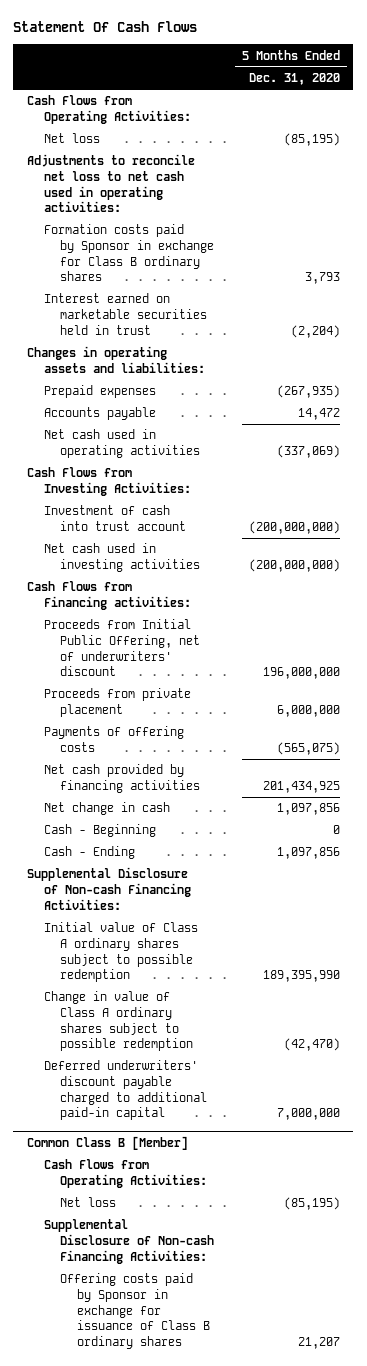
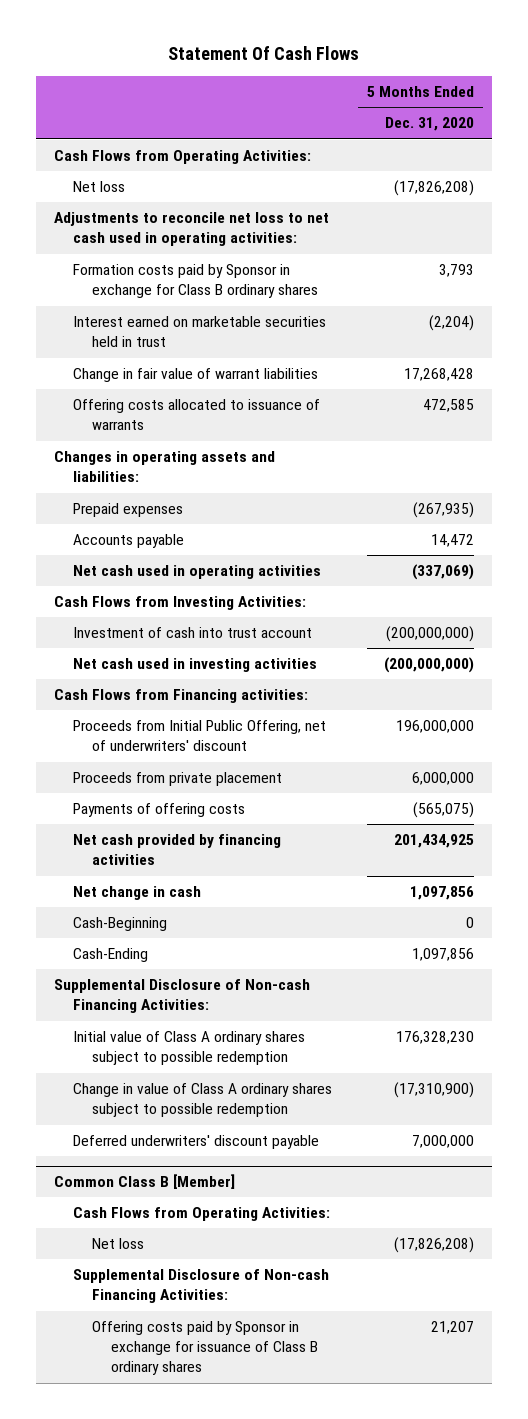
- Net loss | (85,195)
+ Net loss | (17,826,208)
+ Change in fair value of warrant liabilities | 17,268,428
+ Offering costs allocated to issuance of warrants | 472,585
- Cash - Beginning | 0
- Cash - Ending | 1,097,856
+ Cash-Beginning | 0
+ Cash-Ending | 1,097,856
- Initial value of Class A ordinary shares subject to possible redemption | 189,395,990
- Change in value of Class A ordinary shares subject to possible redemption | (42,470)
- Deferred underwriters' discount payable charged to additional paid-in capital | 7,000,000
+ Initial value of Class A ordinary shares subject to possible redemption | 176,328,230
+ Change in value of Class A ordinary shares subject to possible redemption | (17,310,900)
+ Deferred underwriters' discount payable | 7,000,000
@ Common Class B [Member]
- Net loss | (85,195)
+ Net loss | (17,826,208)

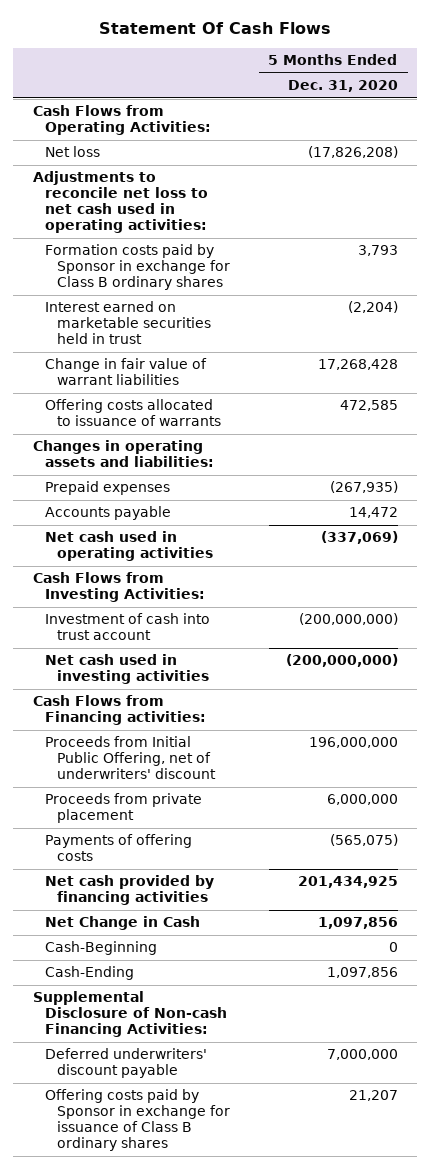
- Net change in cash | 1,097,856
+ Net Change in Cash | 1,097,856
- Initial value of Class A ordinary shares subject to possible redemption | 176,328,230
- Change in value of Class A ordinary shares subject to possible redemption | (17,310,900)
- Common Class B [Member]
- Cash Flows from Operating Activities:
- Net loss | (17,826,208)
- Supplemental Disclosure of Non-cash Financing Activities:

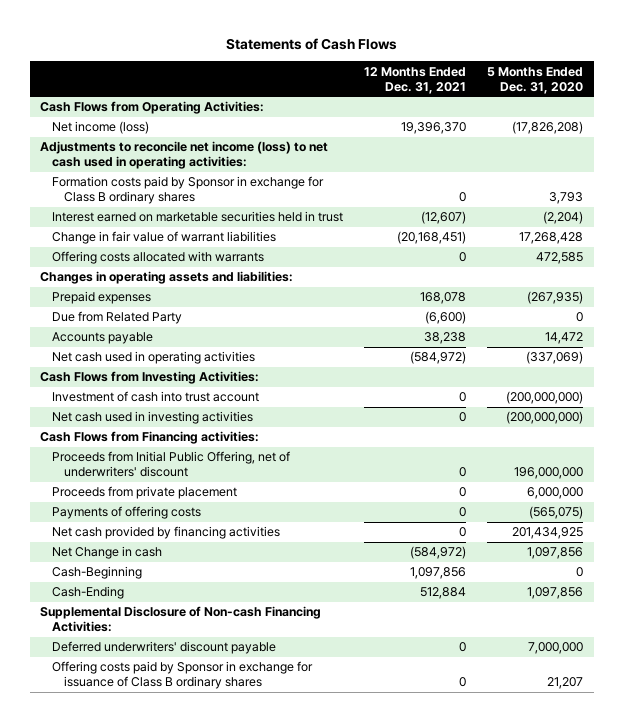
- Statement Of Cash Flows
+ Statements of Cash Flows
- | 5 Months Ended Dec. 31, 2020
+ | 12 Months Ended Dec. 31, 2021 | 5 Months Ended Dec. 31, 2020
- Net loss | (17,826,208)
- Adjustments to reconcile net loss to net cash used in operating activities:
+ Net income (loss) | 19,396,370 | (17,826,208)
+ Adjustments to reconcile net income (loss) to net cash used in operating activities:
- Offering costs allocated to issuance of warrants | 472,585
+ Offering costs allocated with warrants | 0 | 472,585
+ Due from Related Party | (6,600) | 0
- Net Change in Cash | 1,097,856
+ Net Change in cash | (584,972) | 1,097,856

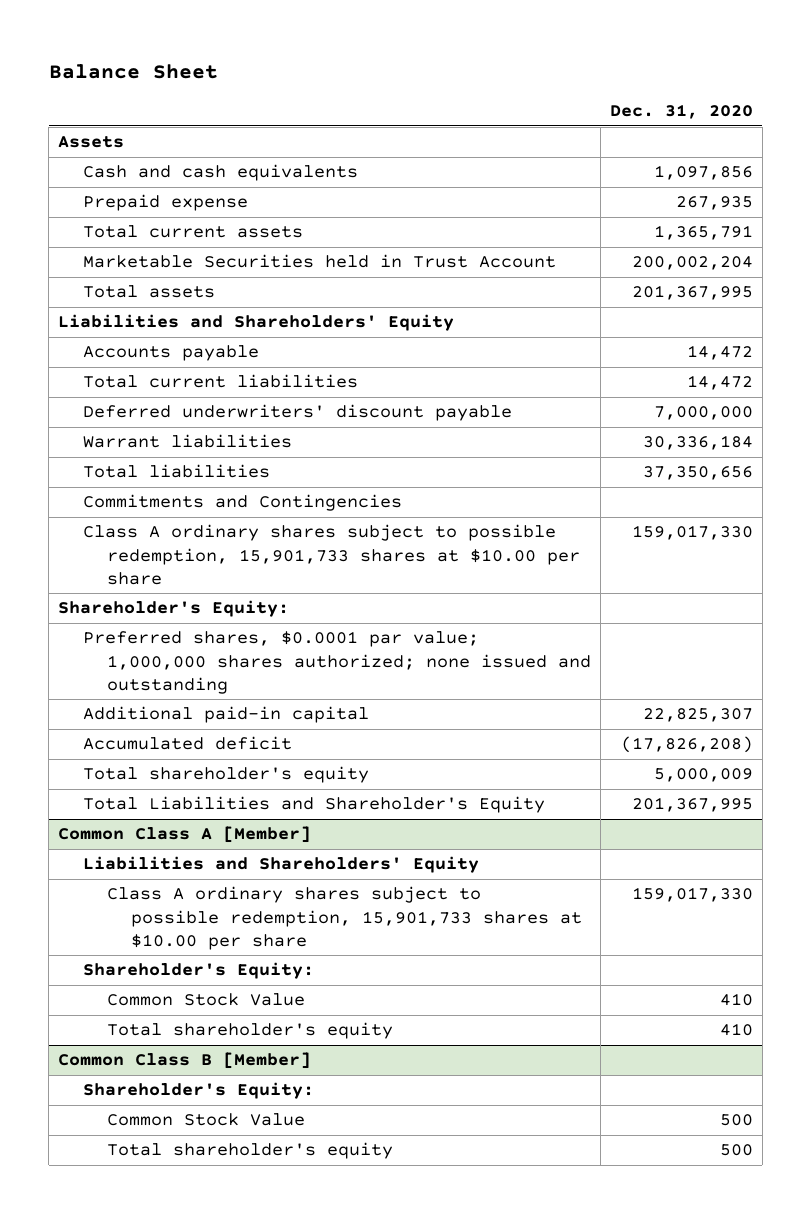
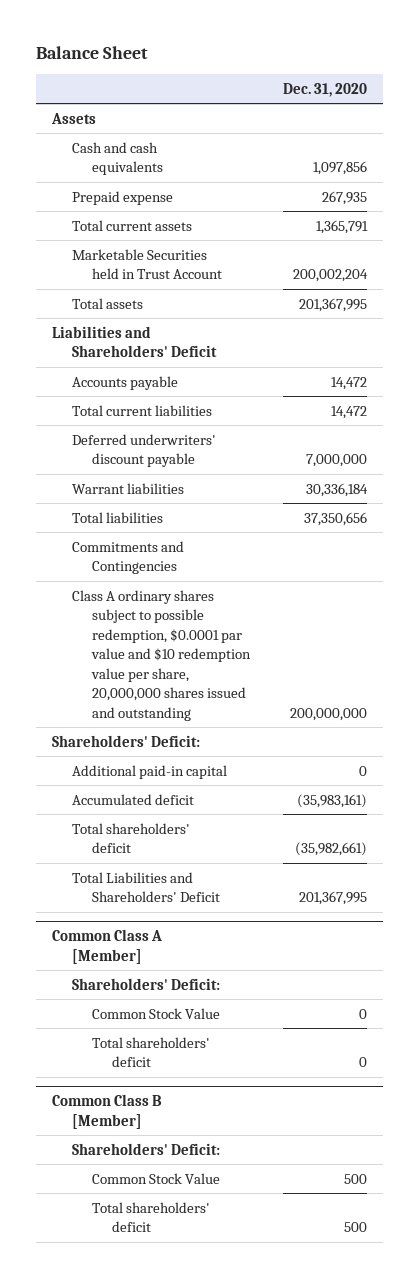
- Liabilities and Shareholders' Equity
+ Liabilities and Shareholders' Deficit
- Class A ordinary shares subject to possible redemption, 15,901,733 shares at $10.00 per share | 159,017,330
- Shareholder's Equity:
- Preferred shares, $0.0001 par value; 1,000,000 shares authorized; none issued and outstanding
- Additional paid-in capital | 22,825,307
- Accumulated deficit | (17,826,208)
- Total shareholder's equity | 5,000,009
- Total Liabilities and Shareholder's Equity | 201,367,995
+ Class A ordinary shares subject to possible redemption, $0.0001 par value and $10 redemption value per share, 20,000,000 shares issued and outstanding | 200,000,000
+ Shareholders' Deficit:
+ Additional paid-in capital | 0
+ Accumulated deficit | (35,983,161)
+ Total shareholders' deficit | (35,982,661)
+ Total Liabilities and Shareholders' Deficit | 201,367,995
@ Common Class A [Member]
- Liabilities and Shareholders' Equity
- Class A ordinary shares subject to possible redemption, 15,901,733 shares at $10.00 per share | 159,017,330
- Shareholder's Equity:
- Common Stock Value | 410
- Total shareholder's equity | 410
+ Shareholders' Deficit:
+ Common Stock Value | 0
+ Total shareholders' deficit | 0
@ Common Class B [Member]
- Shareholder's Equity:
+ Shareholders' Deficit:
- Total shareholder's equity | 500
+ Total shareholders' deficit | 500

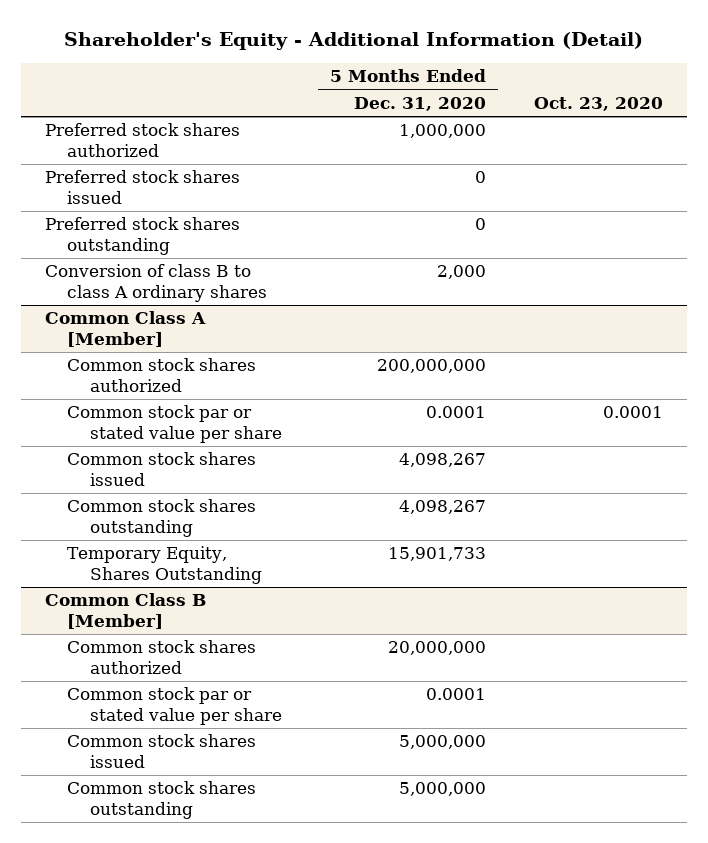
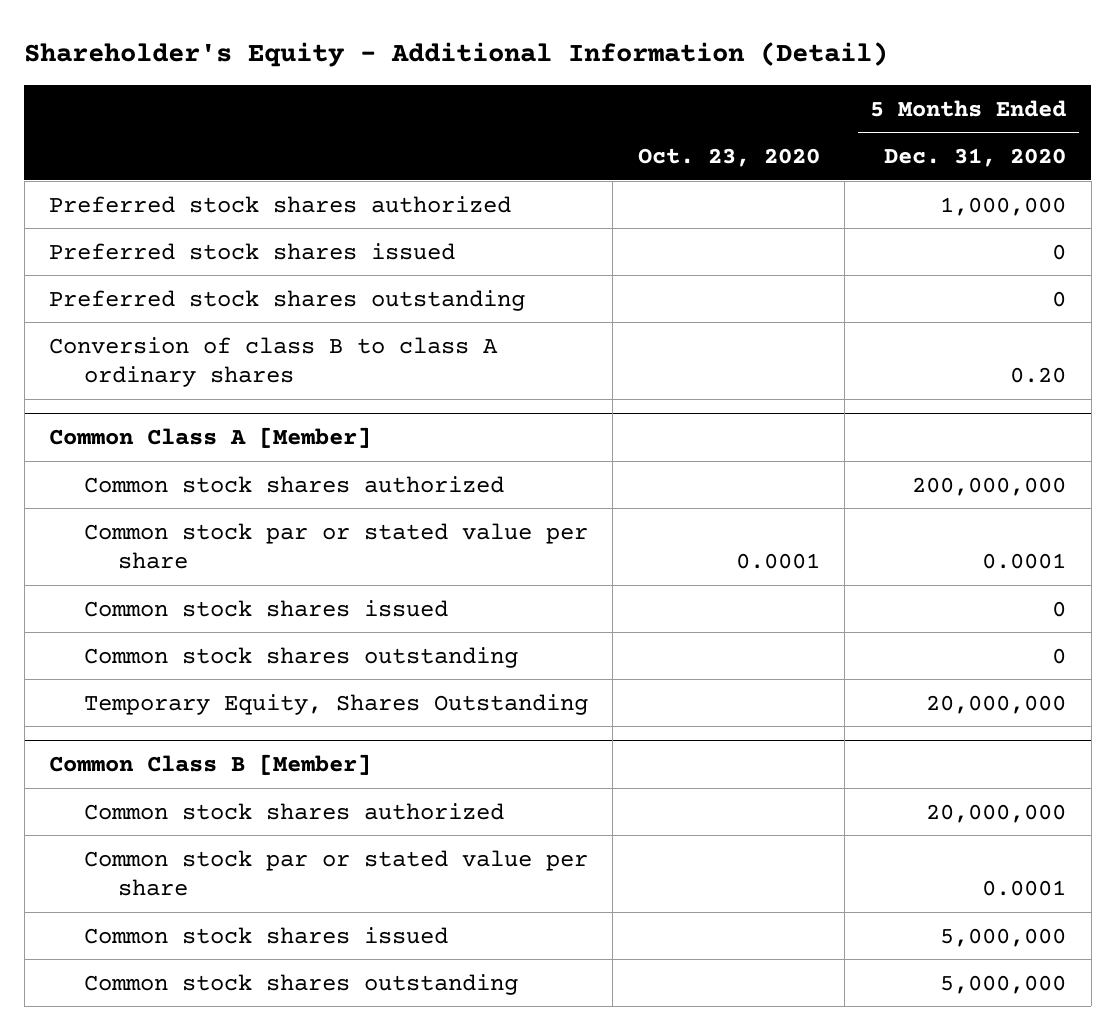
- | 5 Months Ended Dec. 31, 2020 | Oct. 23, 2020
+ | Oct. 23, 2020 | 5 Months Ended Dec. 31, 2020
- Conversion of class B to class A ordinary shares | 2,000 |
+ Conversion of class B to class A ordinary shares | | 0.20
@ Common Class A [Member]
- Common stock shares issued | 4,098,267 |
- Common stock shares outstanding | 4,098,267 |
- Temporary Equity, Shares Outstanding | 15,901,733 |
+ Common stock shares issued | | 0
+ Common stock shares outstanding | | 0
+ Temporary Equity, Shares Outstanding | | 20,000,000

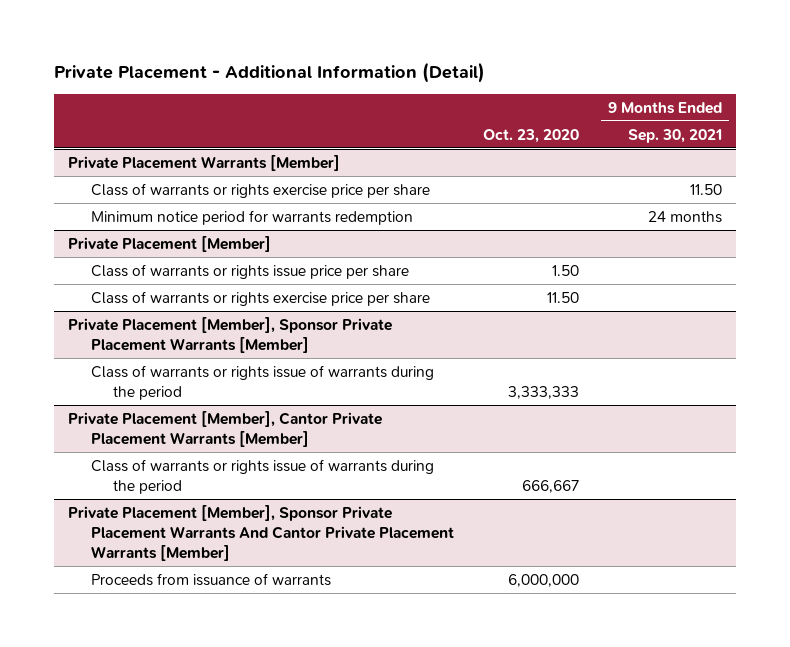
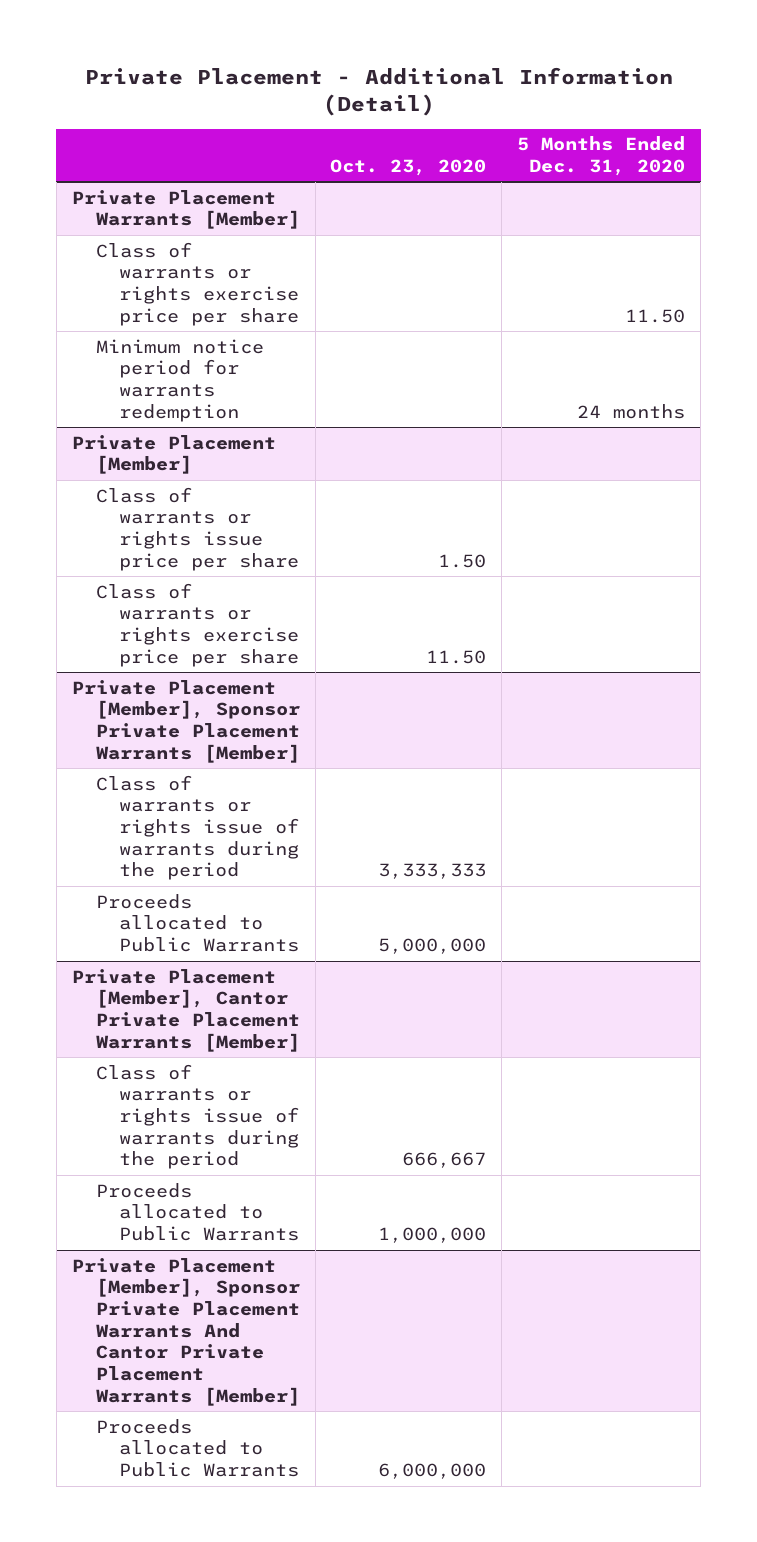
- | Oct. 23, 2020 | 9 Months Ended Sep. 30, 2021
+ | Oct. 23, 2020 | 5 Months Ended Dec. 31, 2020
@ Private Placement [Member], Sponsor Private Placement Warrants [Member]
+ Proceeds allocated to Public Warrants | 5,000,000 |
@ Private Placement [Member], Cantor Private Placement Warrants [Member]
+ Proceeds allocated to Public Warrants | 1,000,000 |
@ Private Placement [Member], Sponsor Private Placement Warrants And Cantor Private Placement Warrants [Member]
- Proceeds from issuance of warrants | 6,000,000 |
+ Proceeds allocated to Public Warrants | 6,000,000 |

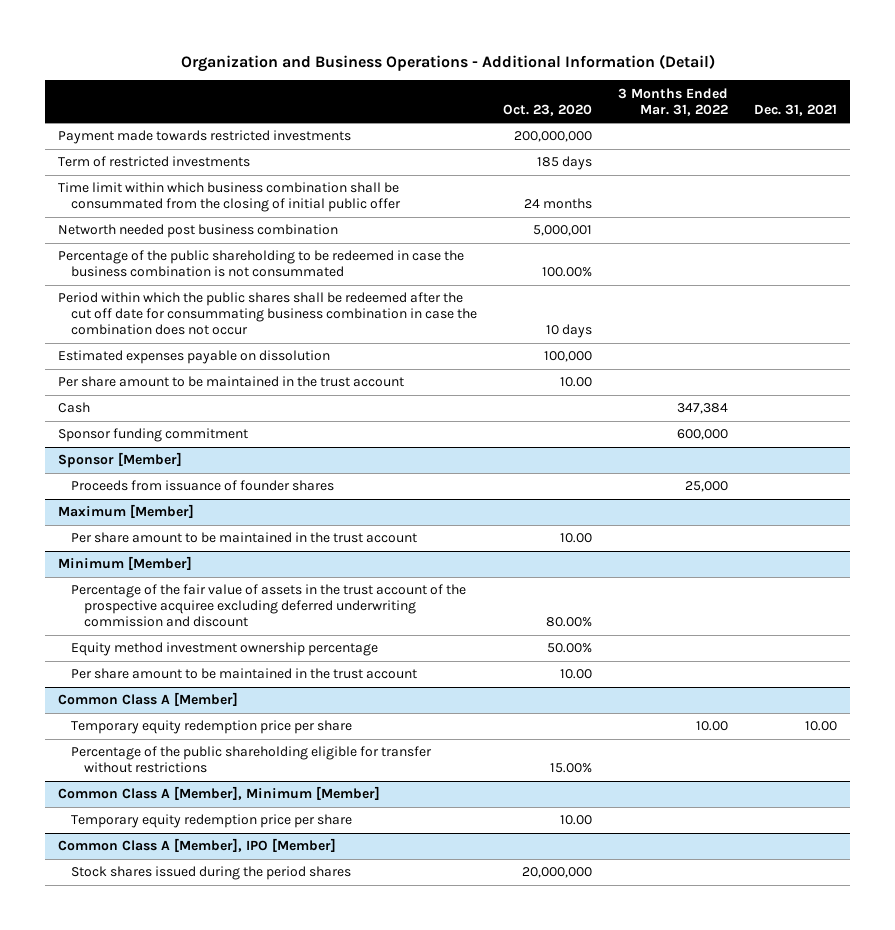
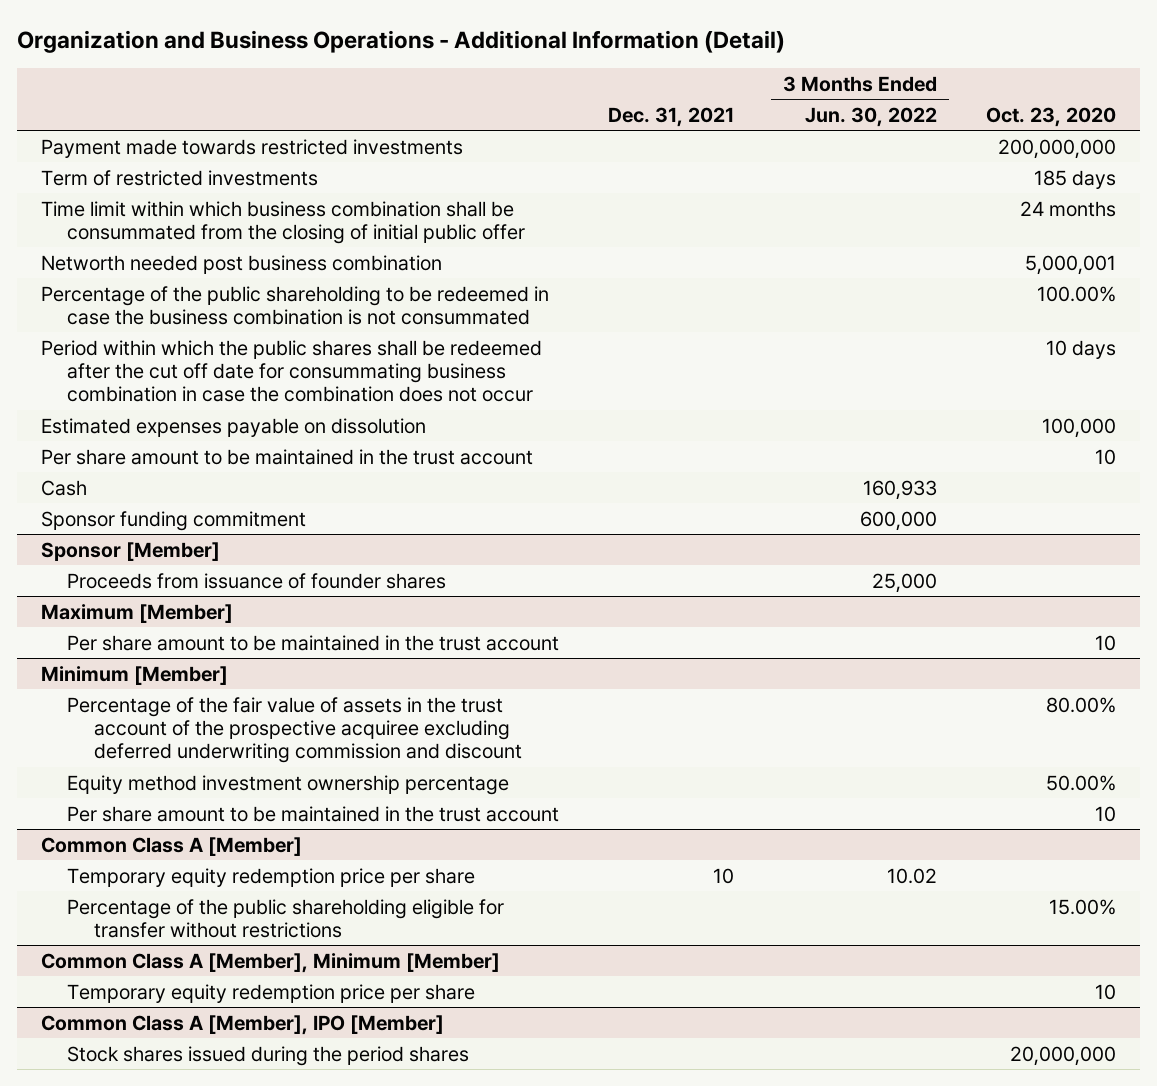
- | Oct. 23, 2020 | 3 Months Ended Mar. 31, 2022 | Dec. 31, 2021
+ | Dec. 31, 2021 | 3 Months Ended Jun. 30, 2022 | Oct. 23, 2020
- Per share amount to be maintained in the trust account | 10.00 | |
+ Per share amount to be maintained in the trust account | | | 10
@ Maximum [Member]
- Per share amount to be maintained in the trust account | 10.00 | |
+ Per share amount to be maintained in the trust account | | | 10
@ Minimum [Member]
- Per share amount to be maintained in the trust account | 10.00 | |
+ Per share amount to be maintained in the trust account | | | 10
@ Common Class A [Member]
- Temporary equity redemption price per share | | 10.00 | 10.00
+ Temporary equity redemption price per share | 10 | 10.02 |
@ Common Class A [Member], Minimum [Member]
- Temporary equity redemption price per share | 10.00 | |
+ Temporary equity redemption price per share | | | 10

